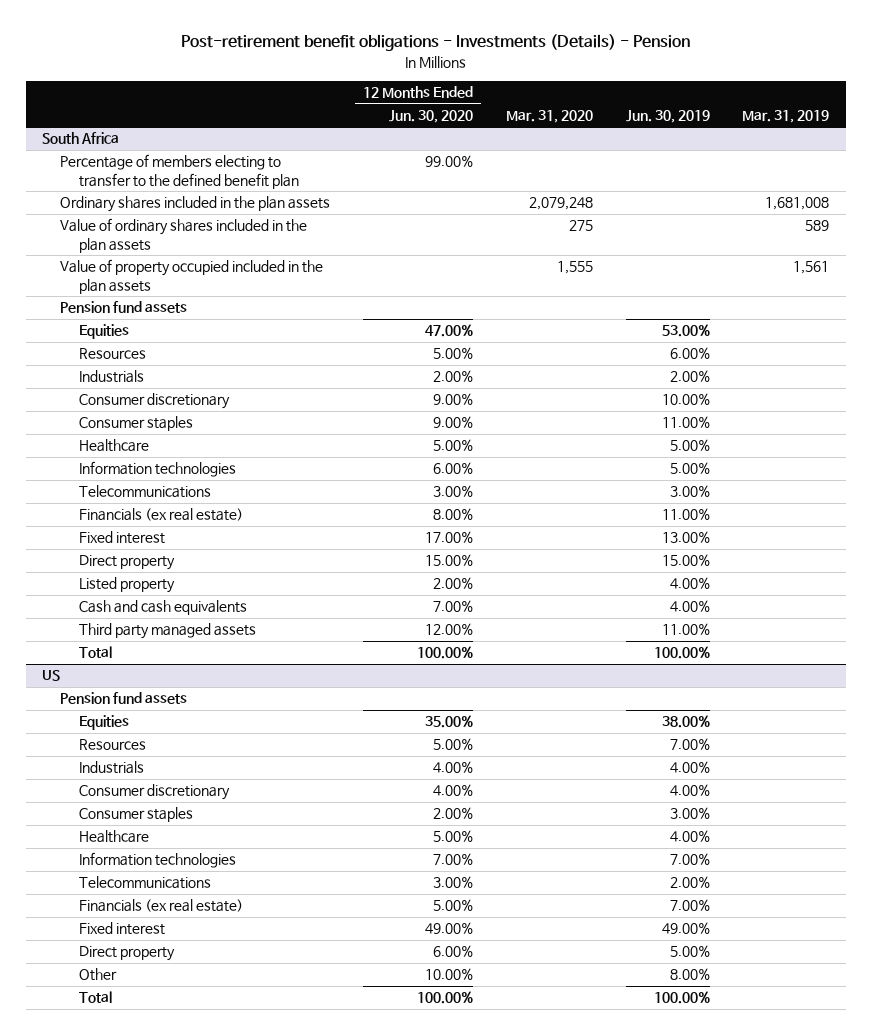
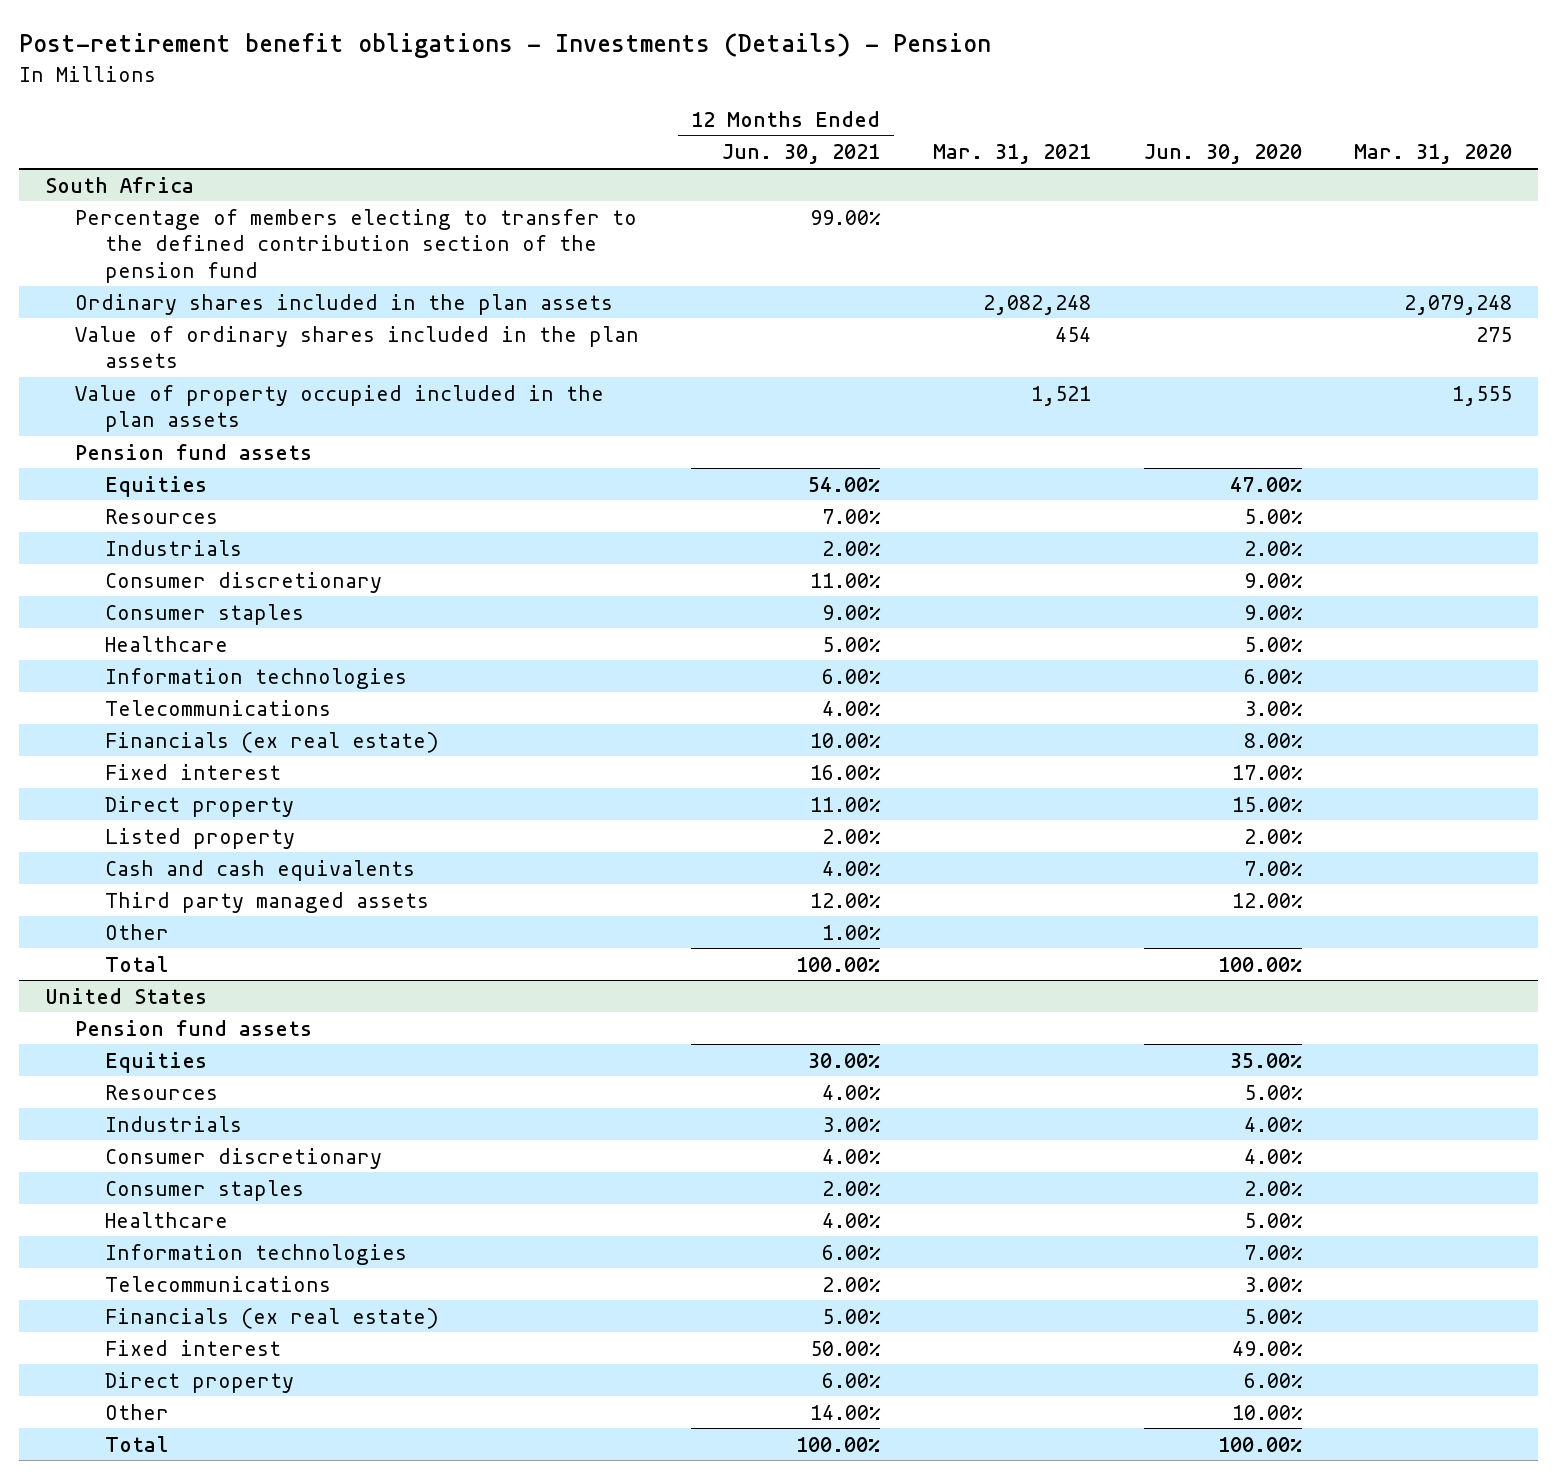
- | 12 Months Ended Jun. 30, 2020 | Mar. 31, 2020 | Jun. 30, 2019 | Mar. 31, 2019
+ | 12 Months Ended Jun. 30, 2021 | Mar. 31, 2021 | Jun. 30, 2020 | Mar. 31, 2020
@ South Africa
- Percentage of members electing to transfer to the defined benefit plan | 99.00% | | |
+ Percentage of members electing to transfer to the defined contribution section of the pension fund | 99.00% | | |
+ Other | 1.00% | | |
- US
+ United States

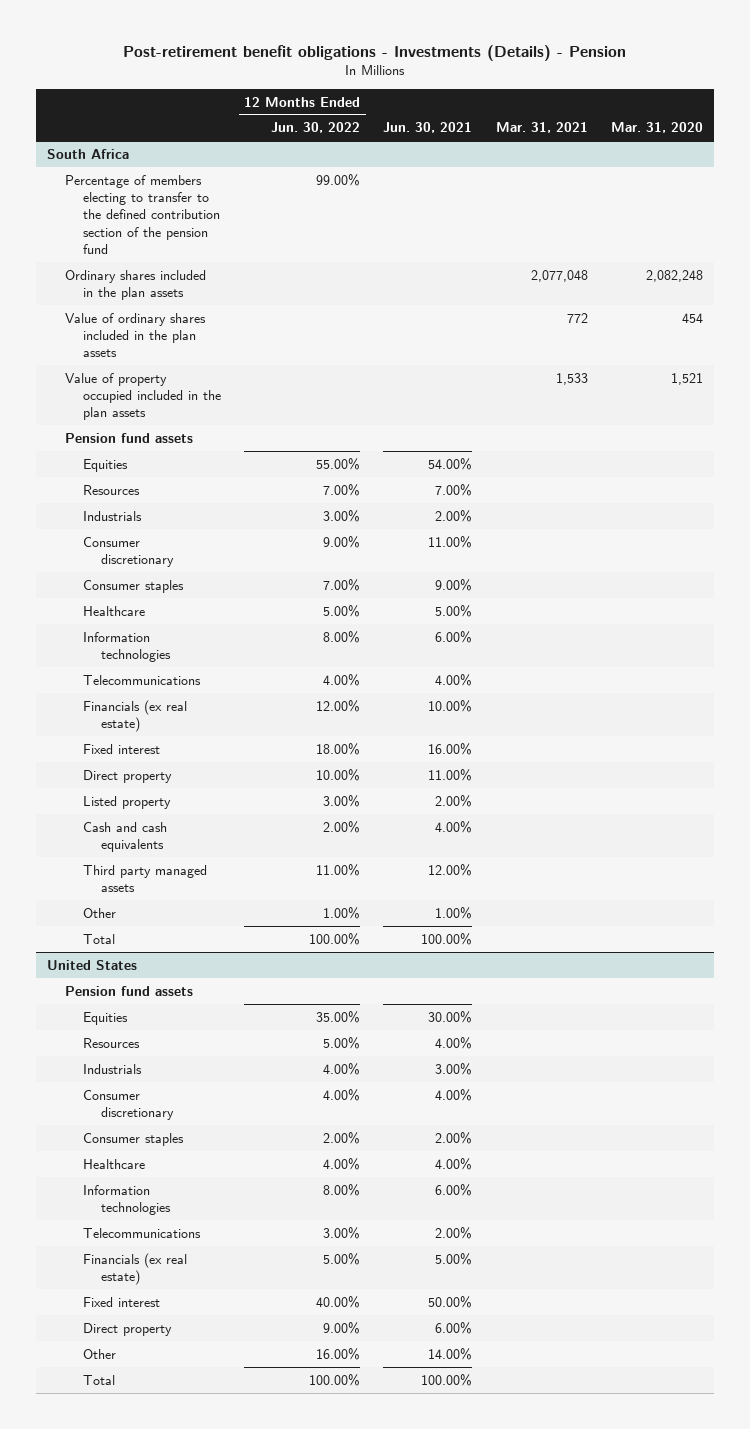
- | 12 Months Ended Jun. 30, 2021 | Mar. 31, 2021 | Jun. 30, 2020 | Mar. 31, 2020
+ | 12 Months Ended Jun. 30, 2022 | Jun. 30, 2021 | Mar. 31, 2021 | Mar. 31, 2020
@ South Africa
- Ordinary shares included in the plan assets | | 2,082,248 | | 2,079,248
- Value of ordinary shares included in the plan assets | | 454 | | 275
- Value of property occupied included in the plan assets | | 1,521 | | 1,555
+ Ordinary shares included in the plan assets | | | 2,077,048 | 2,082,248
+ Value of ordinary shares included in the plan assets | | | 772 | 454
+ Value of property occupied included in the plan assets | | | 1,533 | 1,521

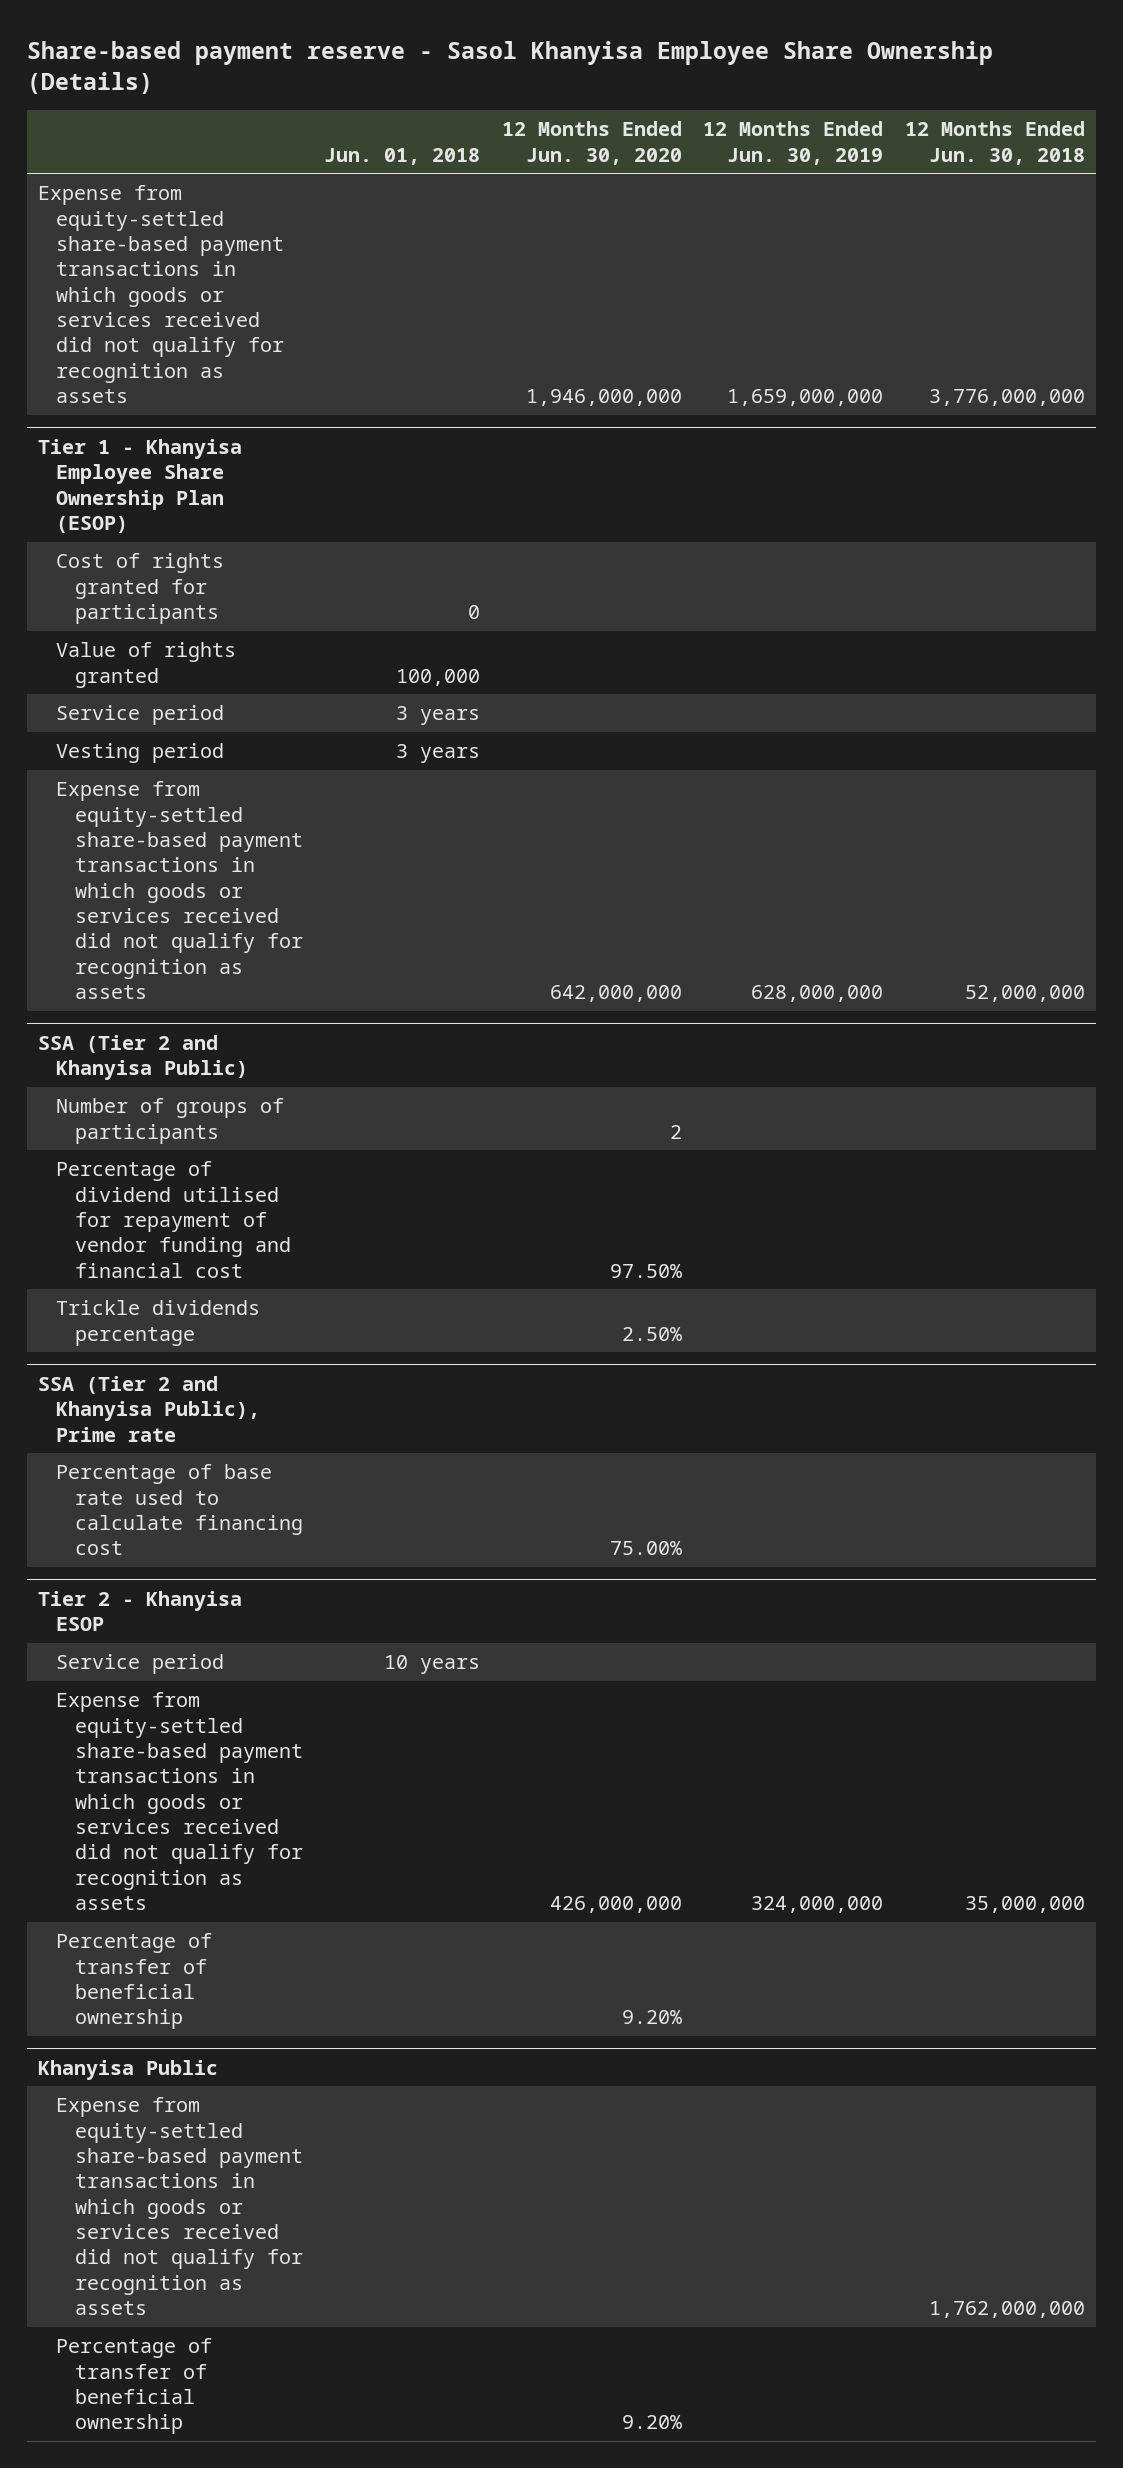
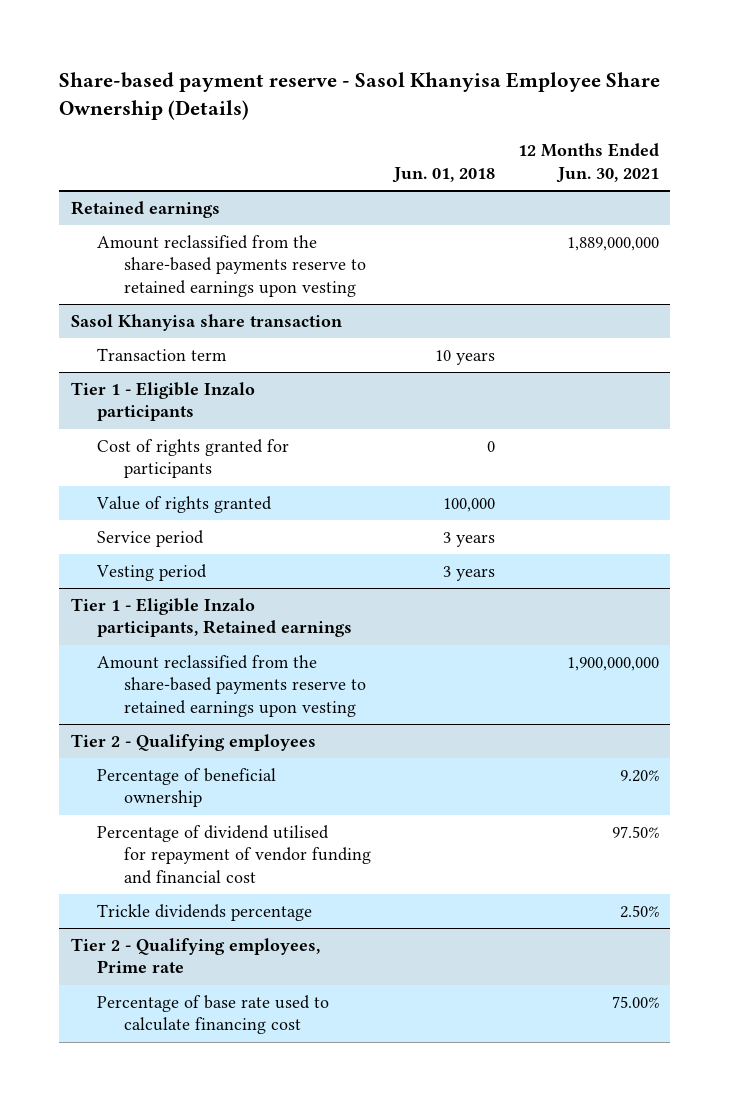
- | Jun. 01, 2018 | 12 Months Ended Jun. 30, 2020 | 12 Months Ended Jun. 30, 2019 | 12 Months Ended Jun. 30, 2018
+ | Jun. 01, 2018 | 12 Months Ended Jun. 30, 2021
- Expense from equity-settled share-based payment transactions in which goods or services received did not qualify for recognition as assets | | 1,946,000,000 | 1,659,000,000 | 3,776,000,000
- Tier 1 - Khanyisa Employee Share Ownership Plan (ESOP)
+ Retained earnings
+ Amount reclassified from the share-based payments reserve to retained earnings upon vesting | | 1,889,000,000
+ Sasol Khanyisa share transaction
+ Transaction term | 10 years |
+ Tier 1 - Eligible Inzalo participants
- Expense from equity-settled share-based payment transactions in which goods or services received did not qualify for recognition as assets | | 642,000,000 | 628,000,000 | 52,000,000
- SSA (Tier 2 and Khanyisa Public)
- Number of groups of participants | | 2 | |
- Percentage of dividend utilised for repayment of vendor funding and financial cost | | 97.50% | |
- Trickle dividends percentage | | 2.50% | |
- SSA (Tier 2 and Khanyisa Public), Prime rate
- Percentage of base rate used to calculate financing cost | | 75.00% | |
- Tier 2 - Khanyisa ESOP
- Service period | 10 years | | |
- Expense from equity-settled share-based payment transactions in which goods or services received did not qualify for recognition as assets | | 426,000,000 | 324,000,000 | 35,000,000
- Percentage of transfer of beneficial ownership | | 9.20% | |
- Khanyisa Public
- Expense from equity-settled share-based payment transactions in which goods or services received did not qualify for recognition as assets | | | | 1,762,000,000
- Percentage of transfer of beneficial ownership | | 9.20% | |
+ Tier 1 - Eligible Inzalo participants, Retained earnings
+ Amount reclassified from the share-based payments reserve to retained earnings upon vesting | | 1,900,000,000
+ Tier 2 - Qualifying employees
+ Percentage of beneficial ownership | | 9.20%
+ Percentage of dividend utilised for repayment of vendor funding and financial cost | | 97.50%
+ Trickle dividends percentage | | 2.50%
+ Tier 2 - Qualifying employees, Prime rate
+ Percentage of base rate used to calculate financing cost | | 75.00%

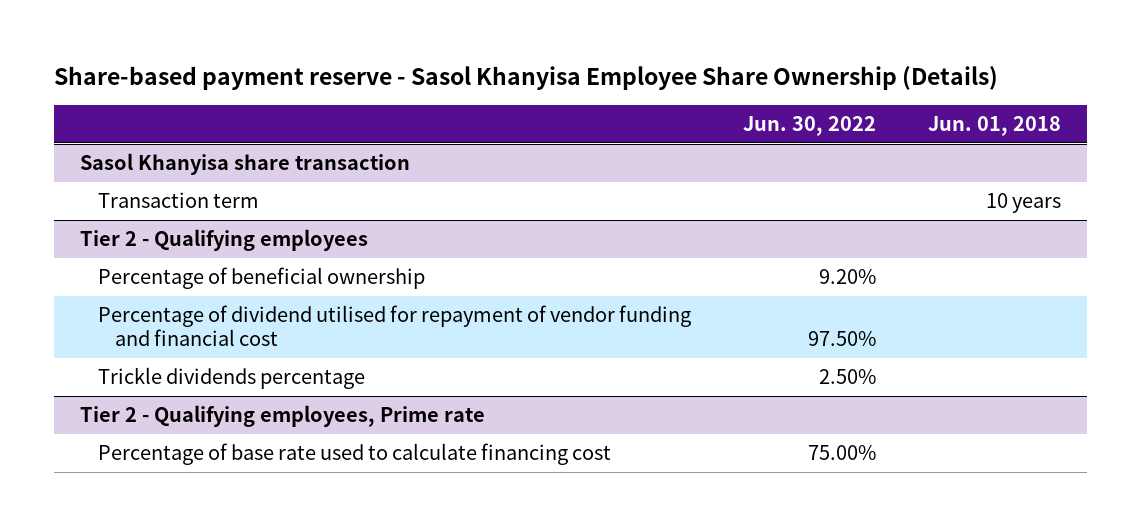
- | Jun. 01, 2018 | 12 Months Ended Jun. 30, 2021
+ | Jun. 30, 2022 | Jun. 01, 2018
- Retained earnings
- Amount reclassified from the share-based payments reserve to retained earnings upon vesting | | 1,889,000,000
- Tier 1 - Eligible Inzalo participants
- Cost of rights granted for participants | 0 |
- Value of rights granted | 100,000 |
- Service period | 3 years |
- Vesting period | 3 years |
- Tier 1 - Eligible Inzalo participants, Retained earnings
- Amount reclassified from the share-based payments reserve to retained earnings upon vesting | | 1,900,000,000

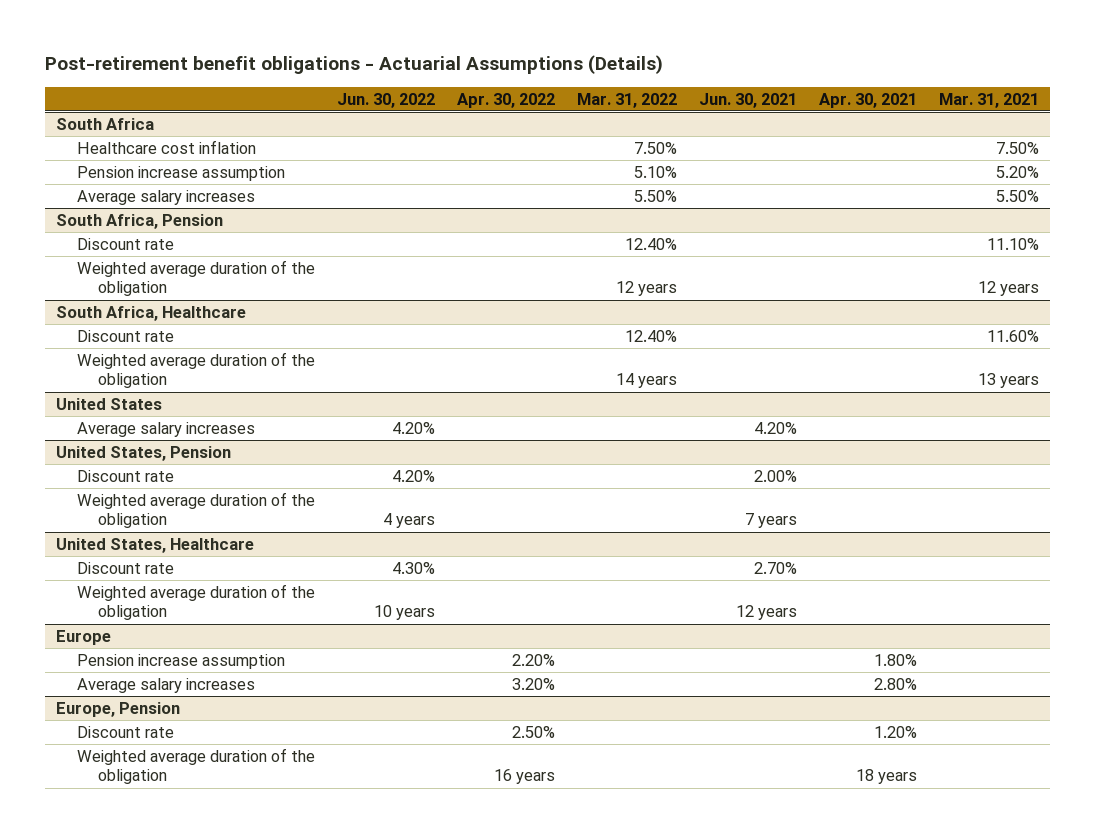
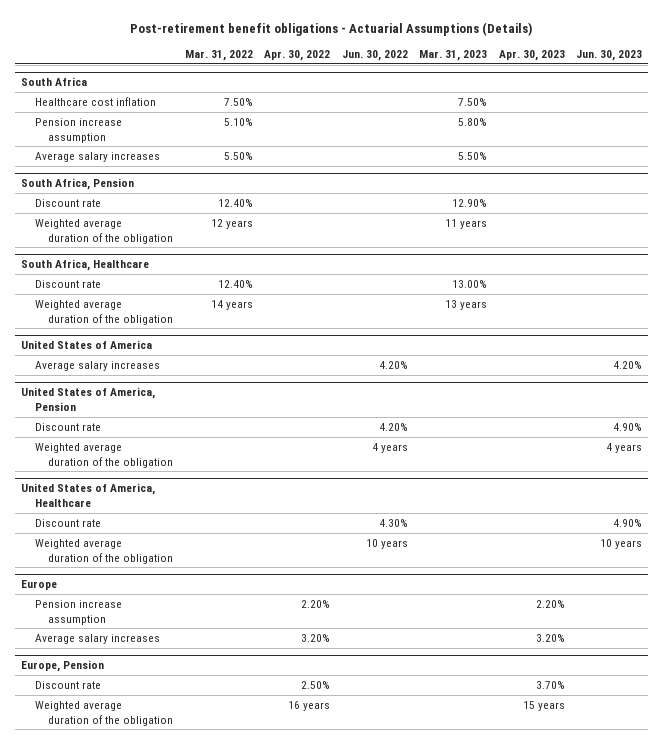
- | Jun. 30, 2022 | Apr. 30, 2022 | Mar. 31, 2022 | Jun. 30, 2021 | Apr. 30, 2021 | Mar. 31, 2021
+ | Mar. 31, 2022 | Apr. 30, 2022 | Jun. 30, 2022 | Mar. 31, 2023 | Apr. 30, 2023 | Jun. 30, 2023
- United States
+ United States of America
- United States, Pension
+ United States of America, Pension
- United States, Healthcare
+ United States of America, Healthcare

